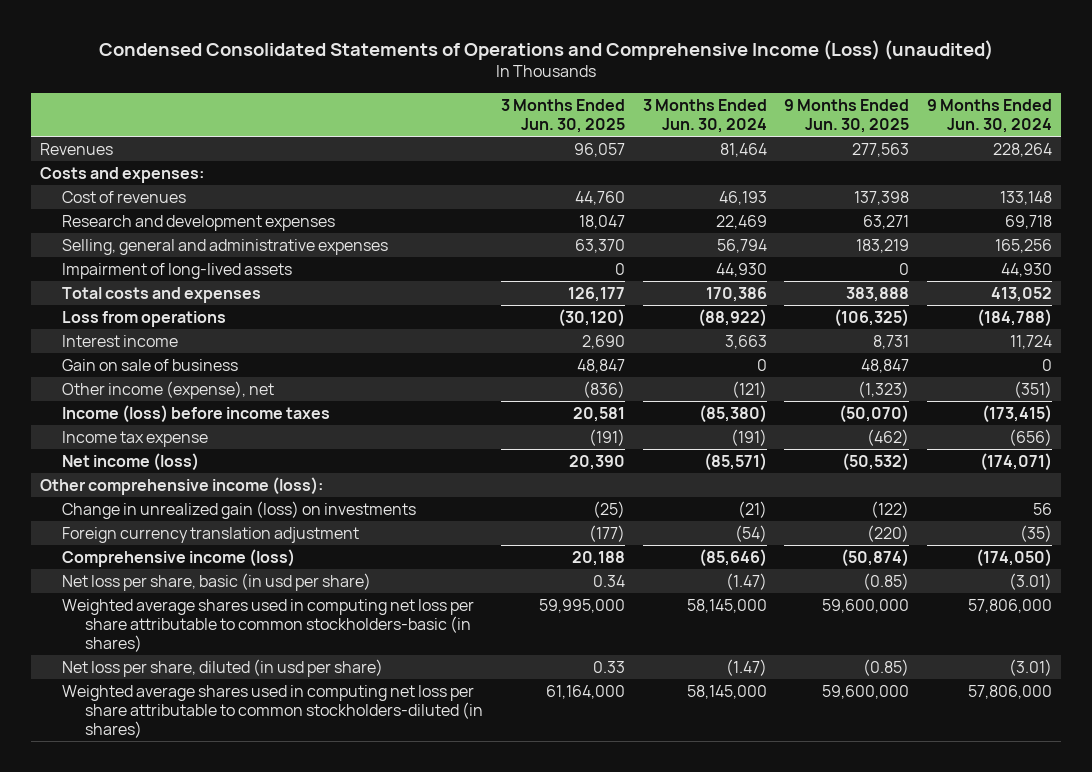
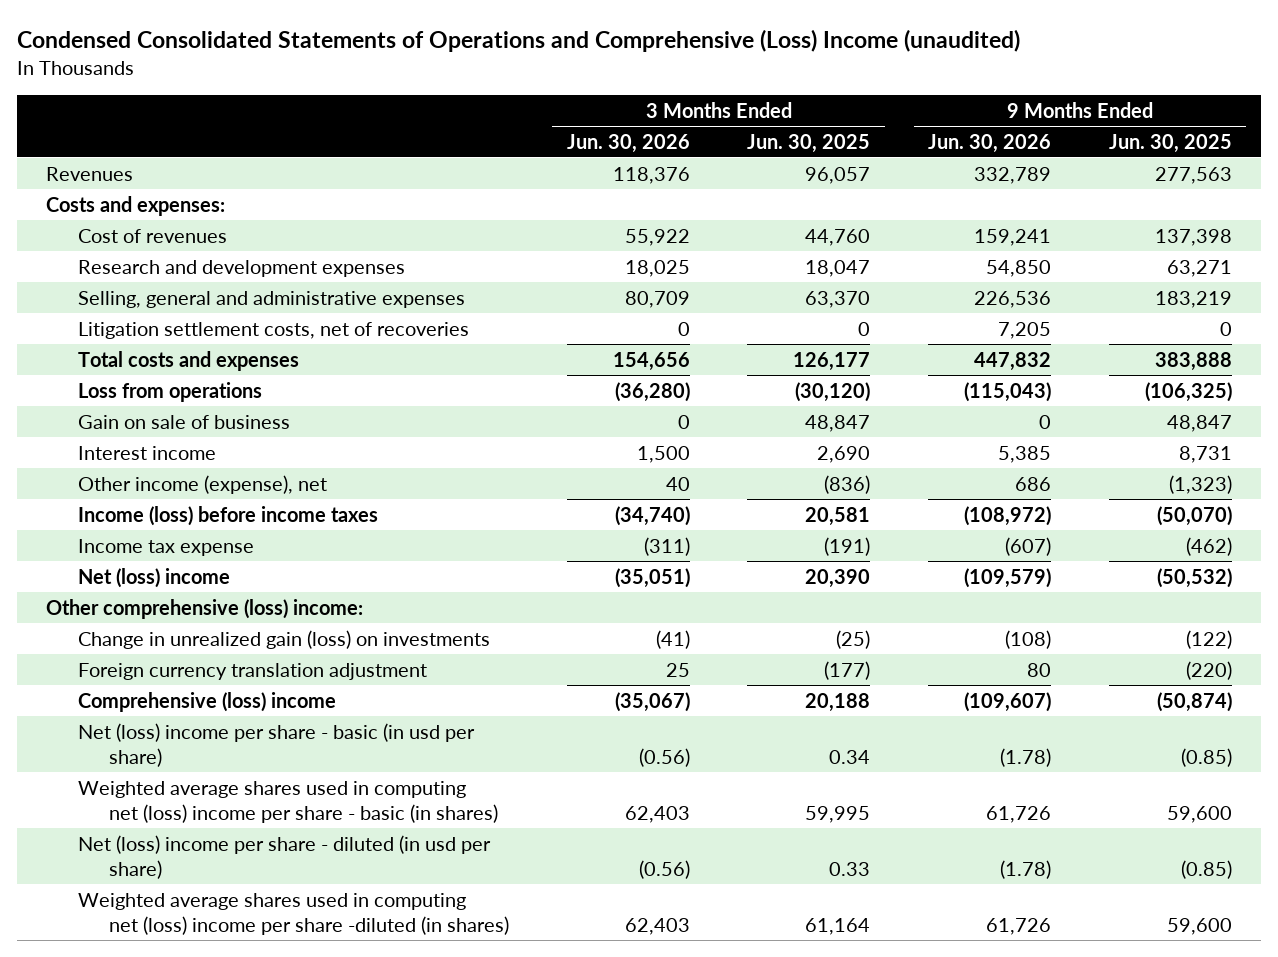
- Condensed Consolidated Statements of Operations and Comprehensive Income (Loss) (unaudited)
+ Condensed Consolidated Statements of Operations and Comprehensive (Loss) Income (unaudited)
- | 3 Months Ended Jun. 30, 2025 | 3 Months Ended Jun. 30, 2024 | 9 Months Ended Jun. 30, 2025 | 9 Months Ended Jun. 30, 2024
+ | 3 Months Ended Jun. 30, 2026 | 3 Months Ended Jun. 30, 2025 | 9 Months Ended Jun. 30, 2026 | 9 Months Ended Jun. 30, 2025
- Impairment of long-lived assets | 0 | 44,930 | 0 | 44,930
+ Litigation settlement costs, net of recoveries | 0 | 0 | 7,205 | 0
moved down: Interest income | 1,500 | 2,690 | 5,385 | 8,731
- Net income (loss) | 20,390 | (85,571) | (50,532) | (174,071)
- Other comprehensive income (loss):
+ Net (loss) income | (35,051) | 20,390 | (109,579) | (50,532)
+ Other comprehensive (loss) income:
- Comprehensive income (loss) | 20,188 | (85,646) | (50,874) | (174,050)
- Net loss per share, basic (in usd per share) | 0.34 | (1.47) | (0.85) | (3.01)
- Weighted average shares used in computing net loss per share attributable to common stockholders-basic (in shares) | 59,995,000 | 58,145,000 | 59,600,000 | 57,806,000
- Net loss per share, diluted (in usd per share) | 0.33 | (1.47) | (0.85) | (3.01)
- Weighted average shares used in computing net loss per share attributable to common stockholders-diluted (in shares) | 61,164,000 | 58,145,000 | 59,600,000 | 57,806,000
+ Comprehensive (loss) income | (35,067) | 20,188 | (109,607) | (50,874)
+ Net (loss) income per share - basic (in usd per share) | (0.56) | 0.34 | (1.78) | (0.85)
+ Weighted average shares used in computing net (loss) income per share - basic (in shares) | 62,403 | 59,995 | 61,726 | 59,600
+ Net (loss) income per share - diluted (in usd per share) | (0.56) | 0.33 | (1.78) | (0.85)
+ Weighted average shares used in computing net (loss) income per share -diluted (in shares) | 62,403 | 61,164 | 61,726 | 59,600

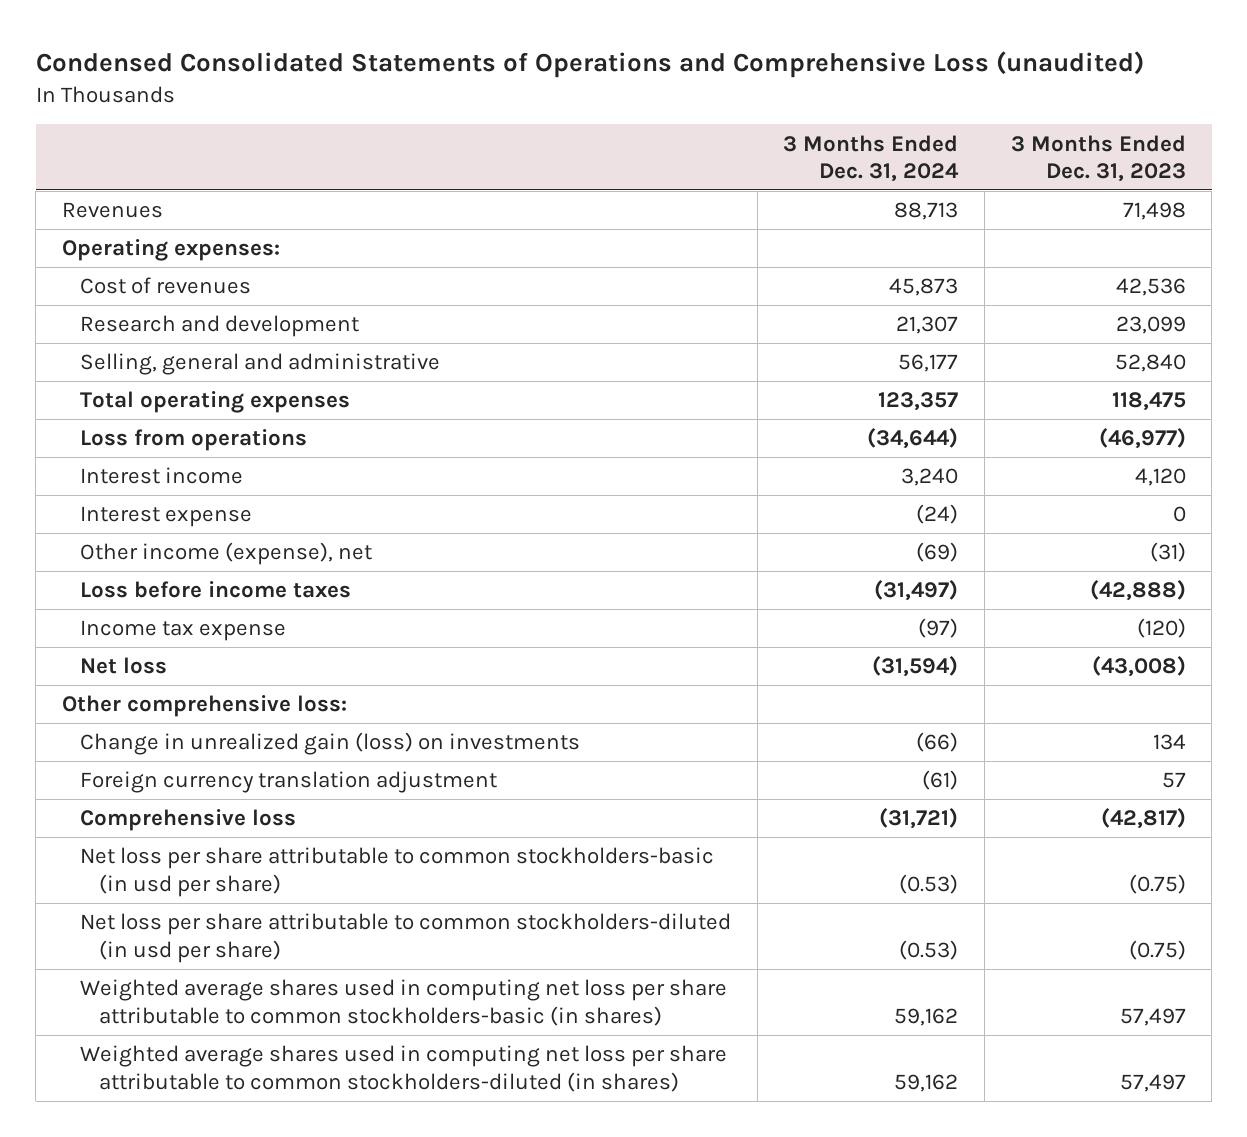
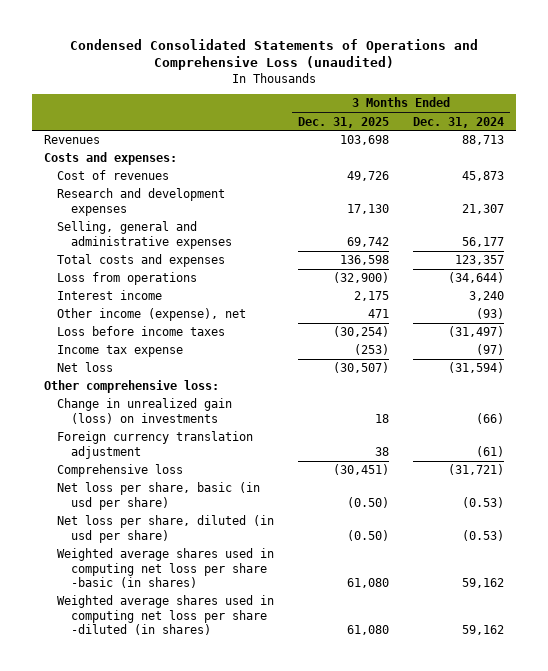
- | 3 Months Ended Dec. 31, 2024 | 3 Months Ended Dec. 31, 2023
+ | 3 Months Ended Dec. 31, 2025 | 3 Months Ended Dec. 31, 2024
- Operating expenses:
+ Costs and expenses:
- Research and development | 21,307 | 23,099
- Selling, general and administrative | 56,177 | 52,840
- Total operating expenses | 123,357 | 118,475
+ Research and development expenses | 17,130 | 21,307
+ Selling, general and administrative expenses | 69,742 | 56,177
+ Total costs and expenses | 136,598 | 123,357
- Interest expense | (24) | 0
- Other income (expense), net | (69) | (31)
+ Other income (expense), net | 471 | (93)
- Net loss per share attributable to common stockholders-basic (in usd per share) | (0.53) | (0.75)
- Net loss per share attributable to common stockholders-diluted (in usd per share) | (0.53) | (0.75)
- Weighted average shares used in computing net loss per share attributable to common stockholders-basic (in shares) | 59,162 | 57,497
- Weighted average shares used in computing net loss per share attributable to common stockholders-diluted (in shares) | 59,162 | 57,497
+ Net loss per share, basic (in usd per share) | (0.50) | (0.53)
+ Net loss per share, diluted (in usd per share) | (0.50) | (0.53)
+ Weighted average shares used in computing net loss per share -basic (in shares) | 61,080 | 59,162
+ Weighted average shares used in computing net loss per share -diluted (in shares) | 61,080 | 59,162

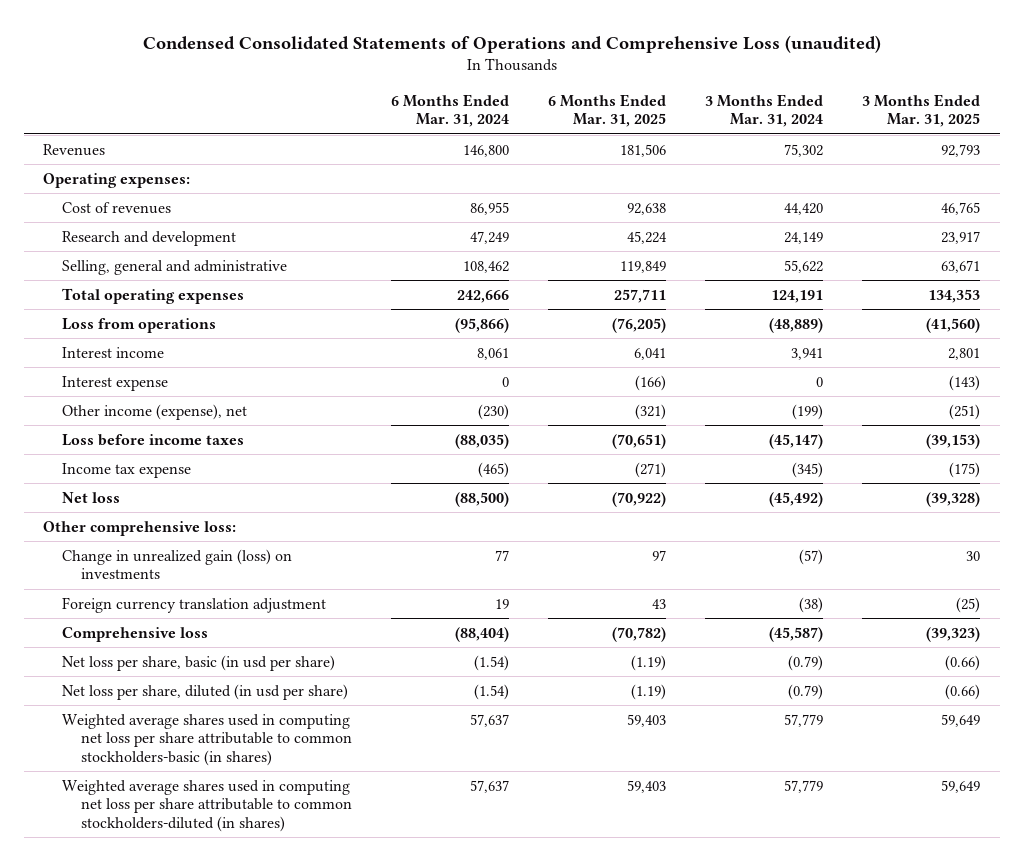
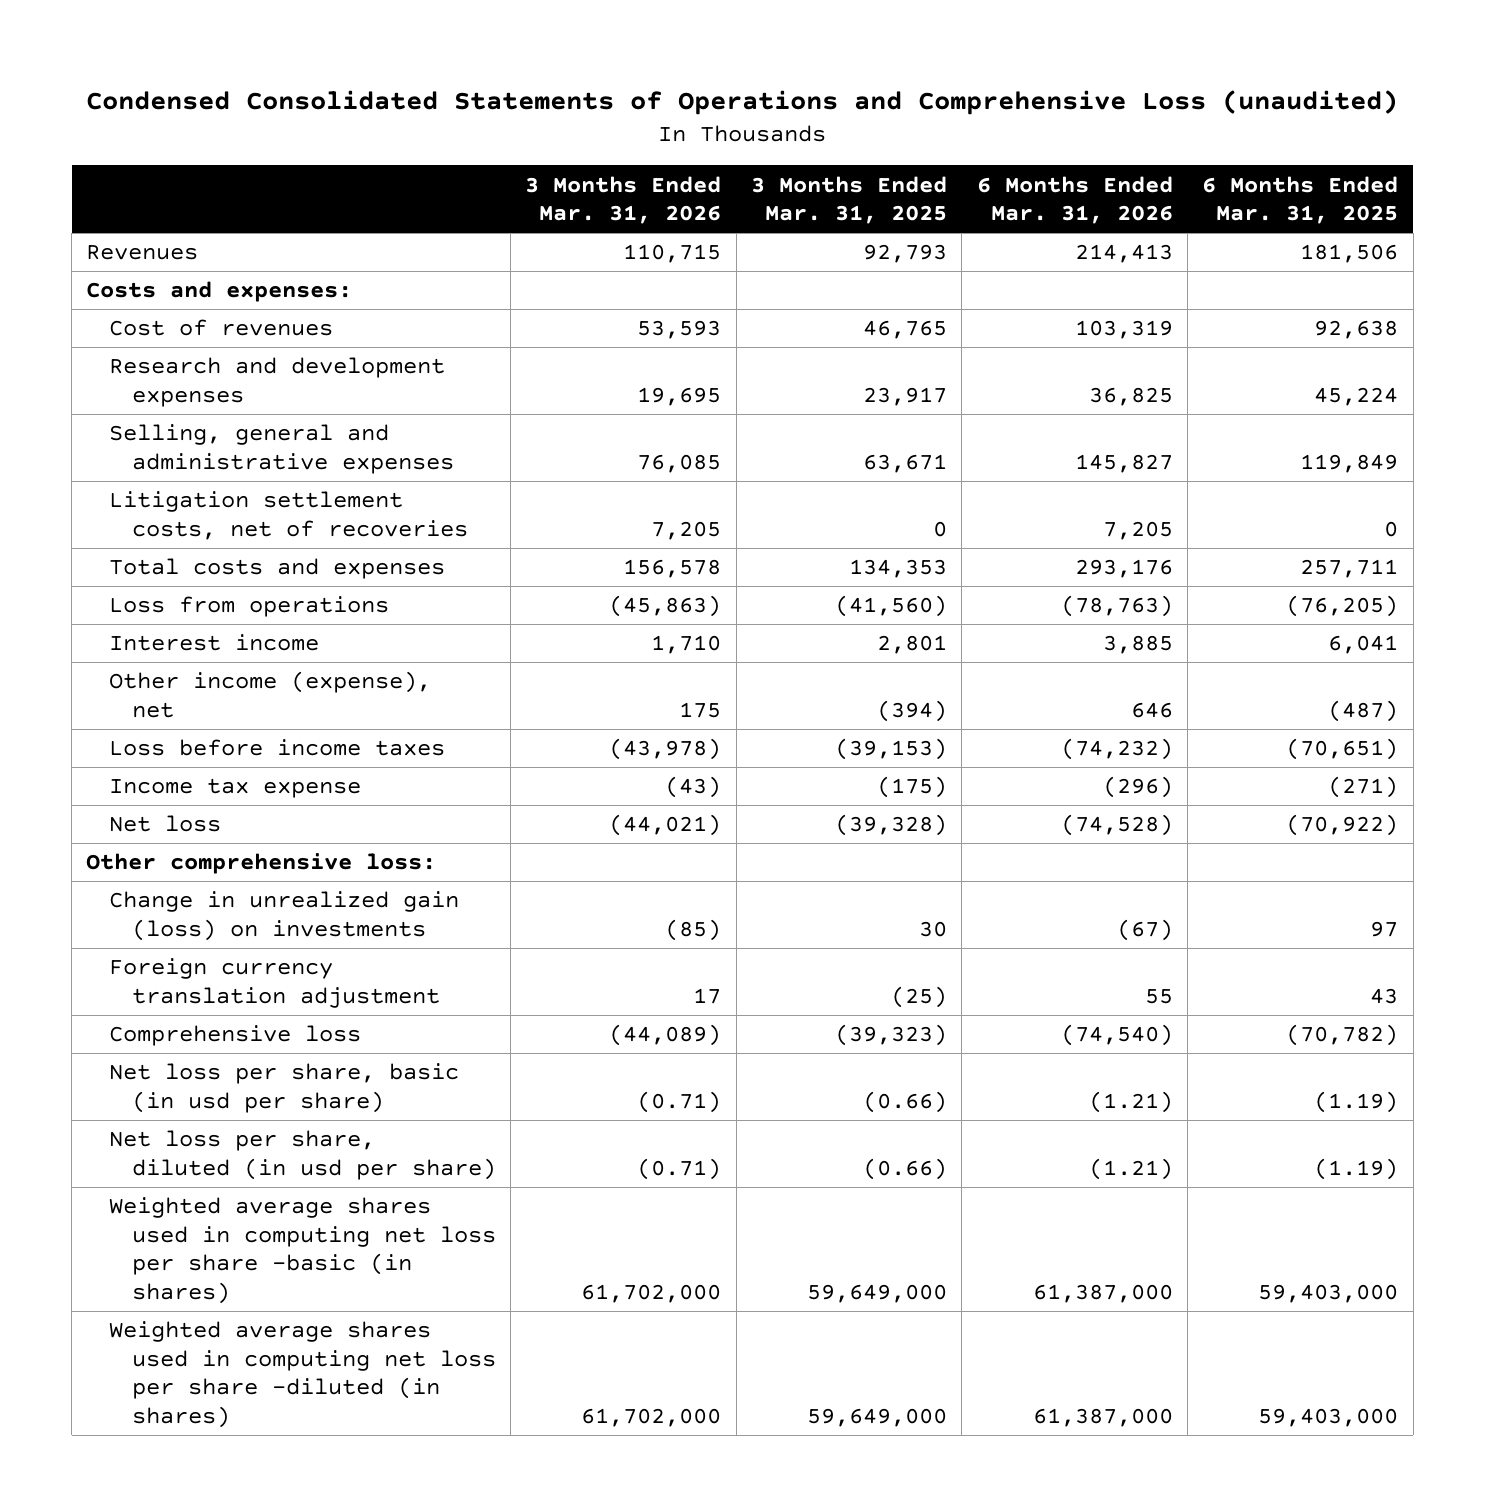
- | 6 Months Ended Mar. 31, 2024 | 6 Months Ended Mar. 31, 2025 | 3 Months Ended Mar. 31, 2024 | 3 Months Ended Mar. 31, 2025
+ | 3 Months Ended Mar. 31, 2026 | 3 Months Ended Mar. 31, 2025 | 6 Months Ended Mar. 31, 2026 | 6 Months Ended Mar. 31, 2025
- Operating expenses:
+ Costs and expenses:
- Research and development | 47,249 | 45,224 | 24,149 | 23,917
- Selling, general and administrative | 108,462 | 119,849 | 55,622 | 63,671
- Total operating expenses | 242,666 | 257,711 | 124,191 | 134,353
+ Research and development expenses | 19,695 | 23,917 | 36,825 | 45,224
+ Selling, general and administrative expenses | 76,085 | 63,671 | 145,827 | 119,849
+ Litigation settlement costs, net of recoveries | 7,205 | 0 | 7,205 | 0
+ Total costs and expenses | 156,578 | 134,353 | 293,176 | 257,711
- Interest expense | 0 | (166) | 0 | (143)
- Other income (expense), net | (230) | (321) | (199) | (251)
+ Other income (expense), net | 175 | (394) | 646 | (487)
- Weighted average shares used in computing net loss per share attributable to common stockholders-basic (in shares) | 57,637 | 59,403 | 57,779 | 59,649
- Weighted average shares used in computing net loss per share attributable to common stockholders-diluted (in shares) | 57,637 | 59,403 | 57,779 | 59,649
+ Weighted average shares used in computing net loss per share -basic (in shares) | 61,702,000 | 59,649,000 | 61,387,000 | 59,403,000
+ Weighted average shares used in computing net loss per share -diluted (in shares) | 61,702,000 | 59,649,000 | 61,387,000 | 59,403,000

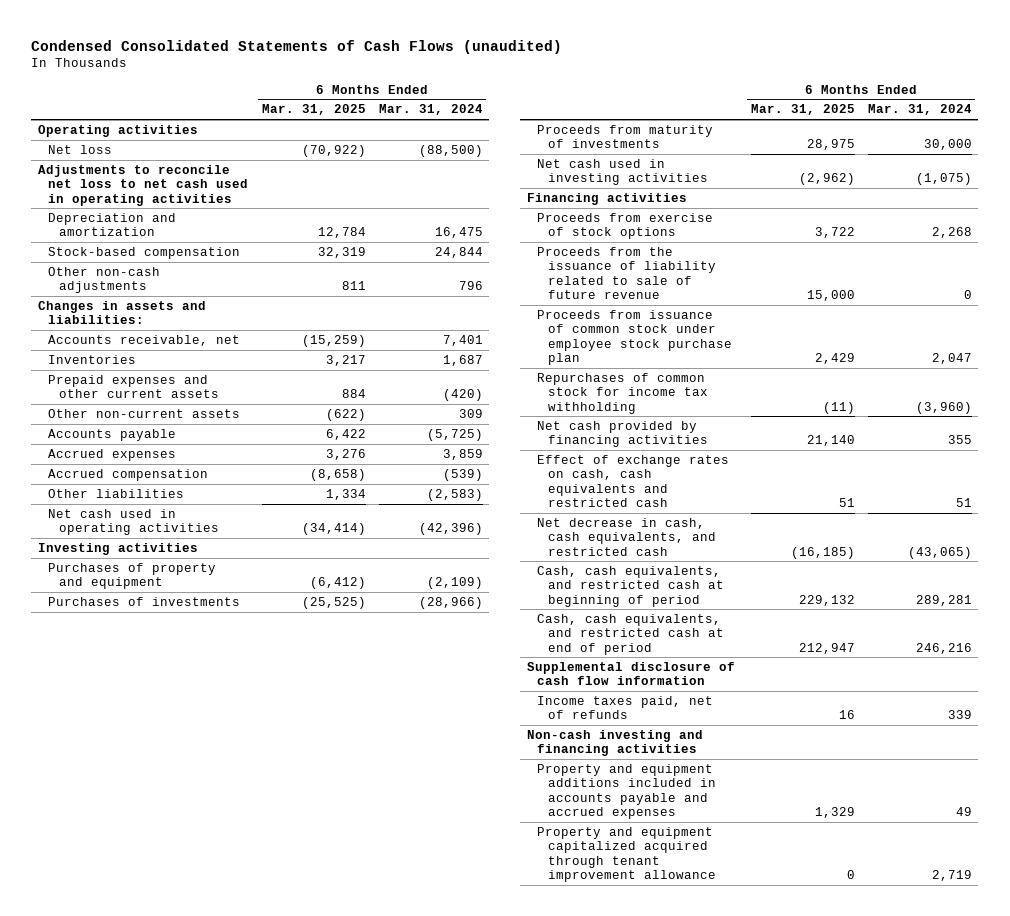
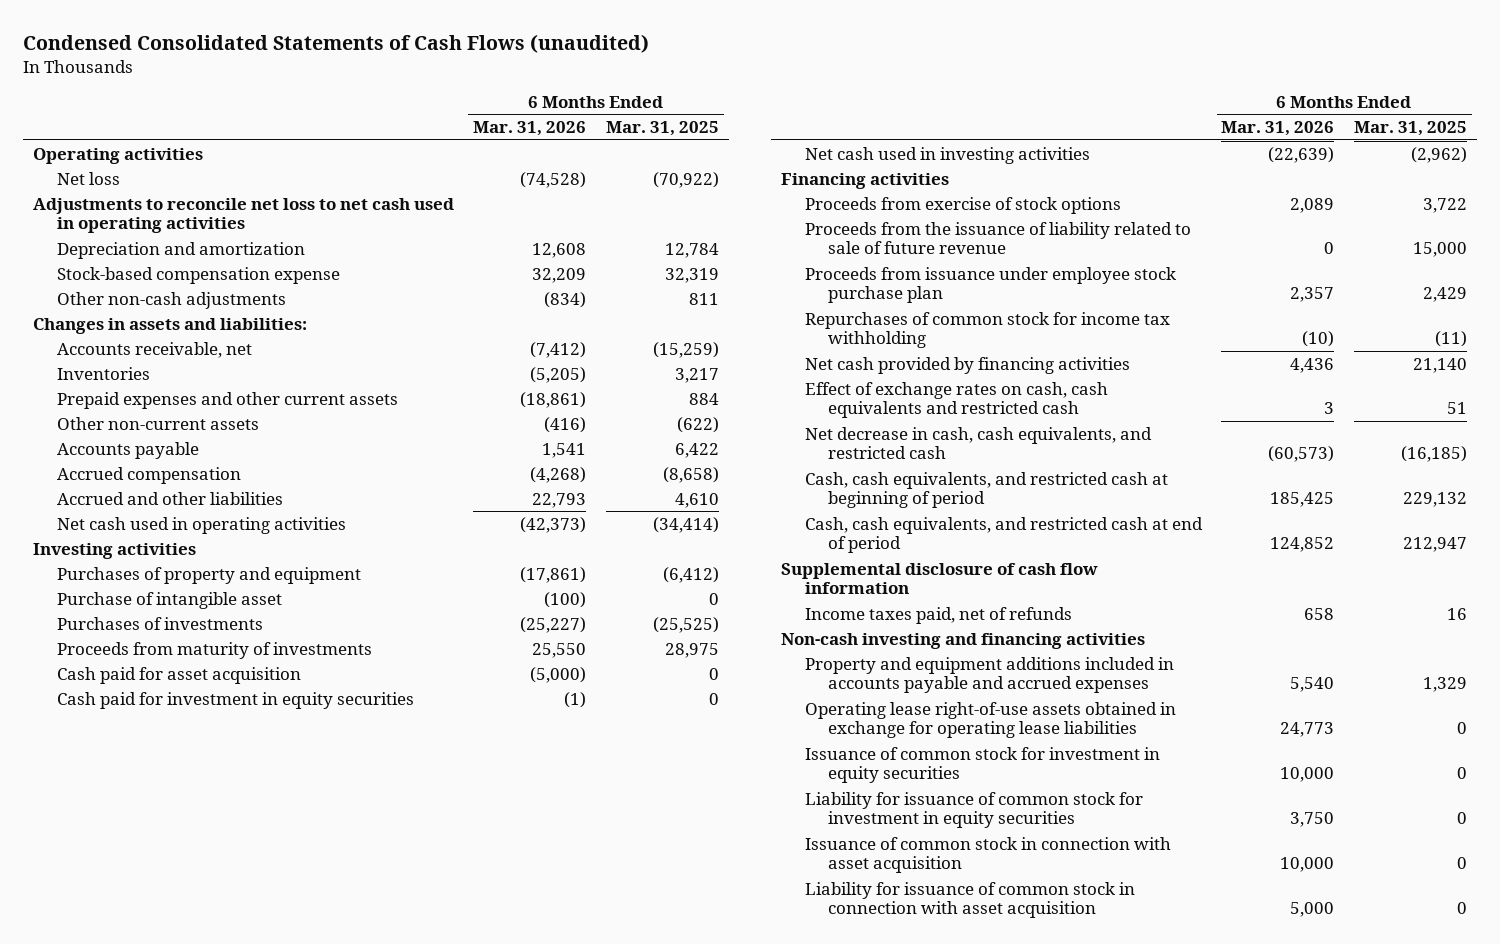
- | 6 Months Ended Mar. 31, 2025 | 6 Months Ended Mar. 31, 2024
+ | 6 Months Ended Mar. 31, 2026 | 6 Months Ended Mar. 31, 2025
- Stock-based compensation | 32,319 | 24,844
+ Stock-based compensation expense | 32,209 | 32,319
- Accrued expenses | 3,276 | 3,859
- Other liabilities | 1,334 | (2,583)
+ Accrued and other liabilities | 22,793 | 4,610
+ Purchase of intangible asset | (100) | 0
+ Cash paid for asset acquisition | (5,000) | 0
+ Cash paid for investment in equity securities | (1) | 0
- Proceeds from issuance of common stock under employee stock purchase plan | 2,429 | 2,047
+ Proceeds from issuance under employee stock purchase plan | 2,357 | 2,429
- Property and equipment capitalized acquired through tenant improvement allowance | 0 | 2,719
+ Operating lease right-of-use assets obtained in exchange for operating lease liabilities | 24,773 | 0
+ Issuance of common stock for investment in equity securities | 10,000 | 0
+ Liability for issuance of common stock for investment in equity securities | 3,750 | 0
+ Issuance of common stock in connection with asset acquisition | 10,000 | 0
+ Liability for issuance of common stock in connection with asset acquisition | 5,000 | 0

